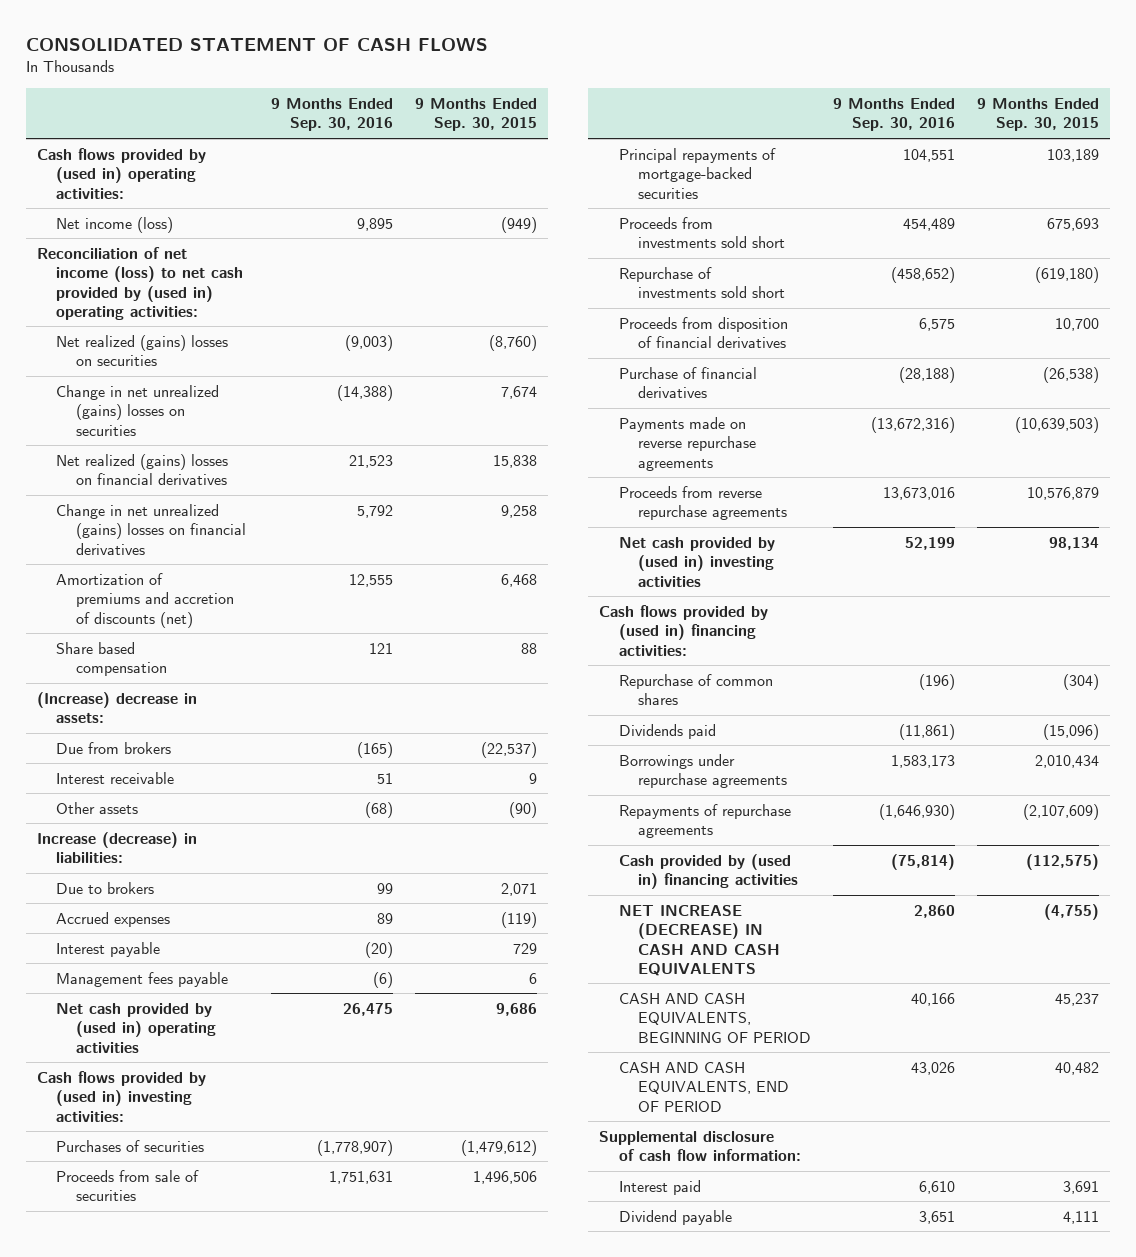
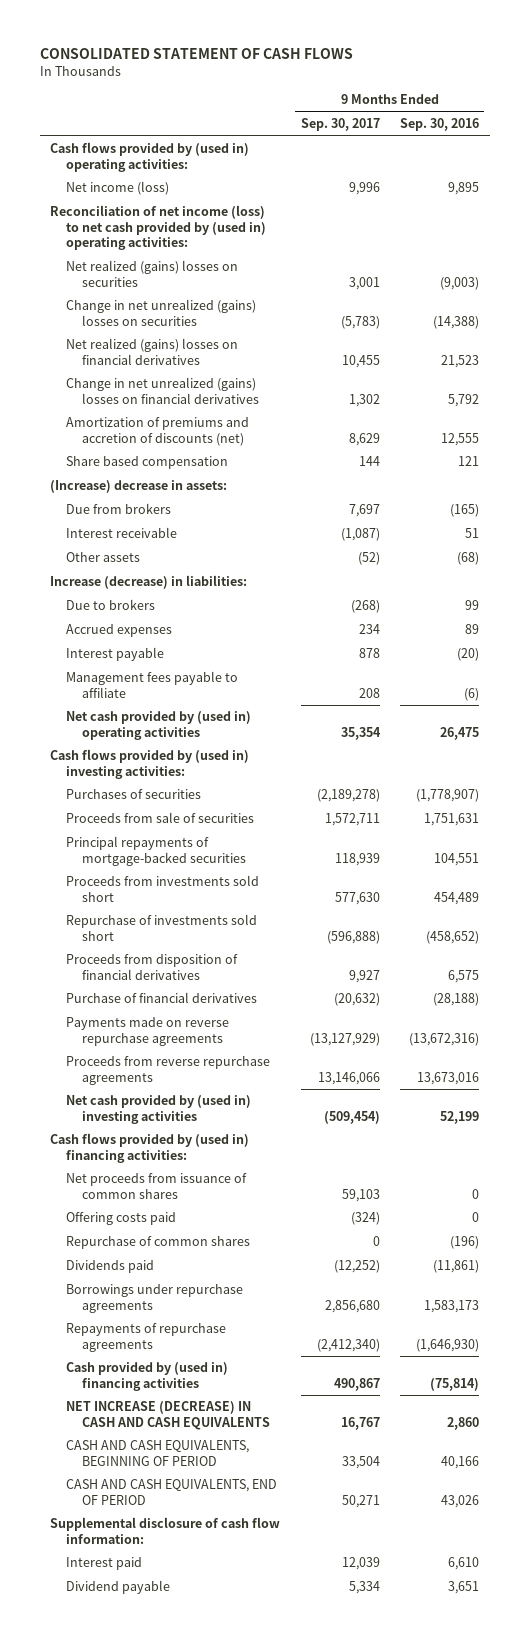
- | 9 Months Ended Sep. 30, 2016 | 9 Months Ended Sep. 30, 2015
+ | 9 Months Ended Sep. 30, 2017 | 9 Months Ended Sep. 30, 2016
- Management fees payable | (6) | 6
+ Management fees payable to affiliate | 208 | (6)
+ Net proceeds from issuance of common shares | 59,103 | 0
+ Offering costs paid | (324) | 0

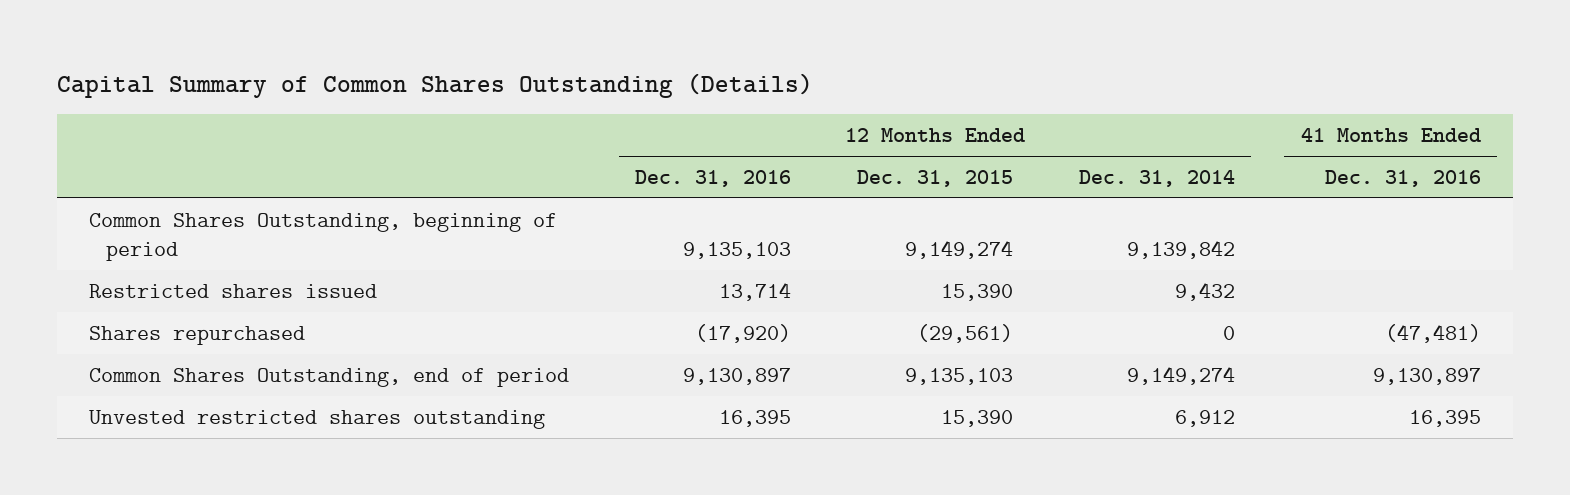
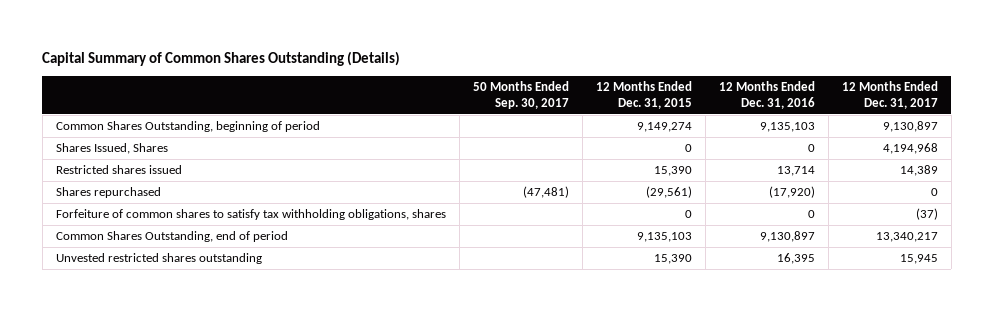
- | 12 Months Ended Dec. 31, 2016 | 12 Months Ended Dec. 31, 2015 | 12 Months Ended Dec. 31, 2014 | 41 Months Ended Dec. 31, 2016
+ | 50 Months Ended Sep. 30, 2017 | 12 Months Ended Dec. 31, 2015 | 12 Months Ended Dec. 31, 2016 | 12 Months Ended Dec. 31, 2017
+ Shares Issued, Shares | | 0 | 0 | 4,194,968
+ Forfeiture of common shares to satisfy tax withholding obligations, shares | | 0 | 0 | (37)

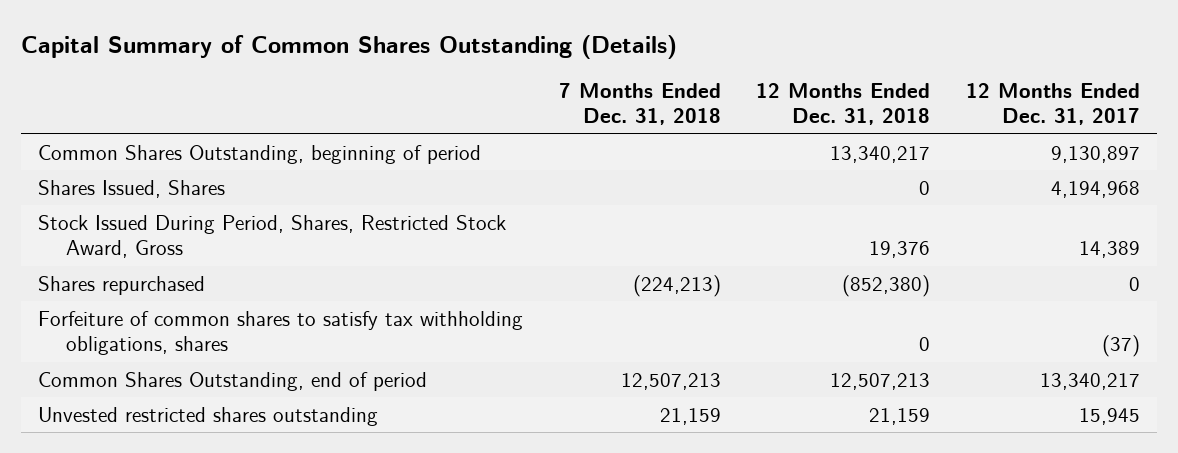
- | 50 Months Ended Sep. 30, 2017 | 12 Months Ended Dec. 31, 2015 | 12 Months Ended Dec. 31, 2016 | 12 Months Ended Dec. 31, 2017
+ | 7 Months Ended Dec. 31, 2018 | 12 Months Ended Dec. 31, 2018 | 12 Months Ended Dec. 31, 2017
- Restricted shares issued | | 15,390 | 13,714 | 14,389
+ Stock Issued During Period, Shares, Restricted Stock Award, Gross | | 19,376 | 14,389

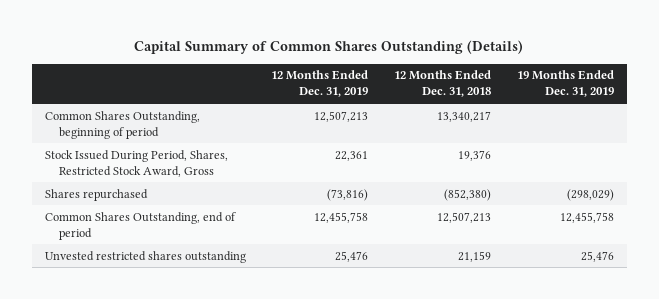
- | 7 Months Ended Dec. 31, 2018 | 12 Months Ended Dec. 31, 2018 | 12 Months Ended Dec. 31, 2017
+ | 12 Months Ended Dec. 31, 2019 | 12 Months Ended Dec. 31, 2018 | 19 Months Ended Dec. 31, 2019
- Shares Issued, Shares | | 0 | 4,194,968
- Forfeiture of common shares to satisfy tax withholding obligations, shares | | 0 | (37)

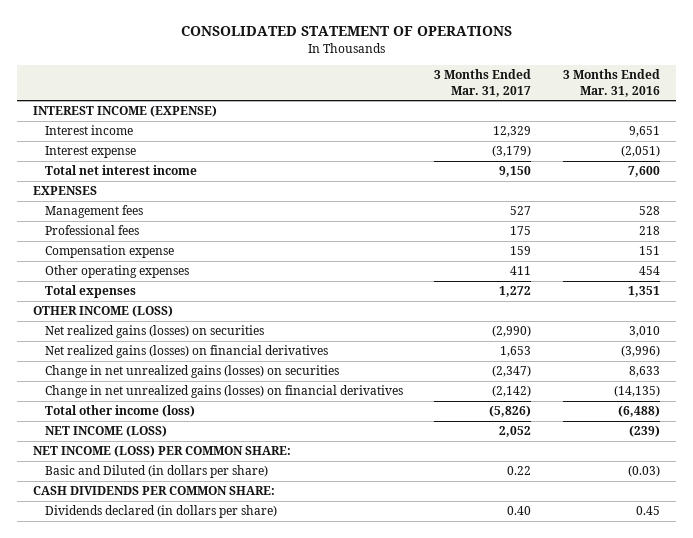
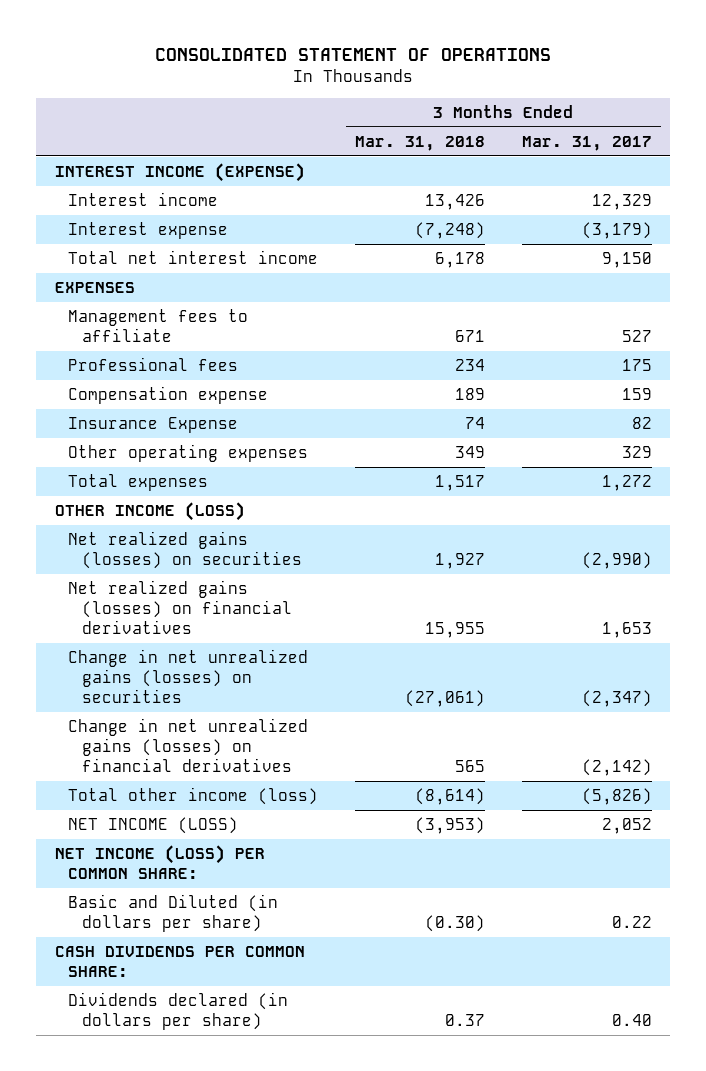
- | 3 Months Ended Mar. 31, 2017 | 3 Months Ended Mar. 31, 2016
+ | 3 Months Ended Mar. 31, 2018 | 3 Months Ended Mar. 31, 2017
- Management fees | 527 | 528
+ Management fees to affiliate | 671 | 527
- Other operating expenses | 411 | 454
+ Insurance Expense | 74 | 82
+ Other operating expenses | 349 | 329

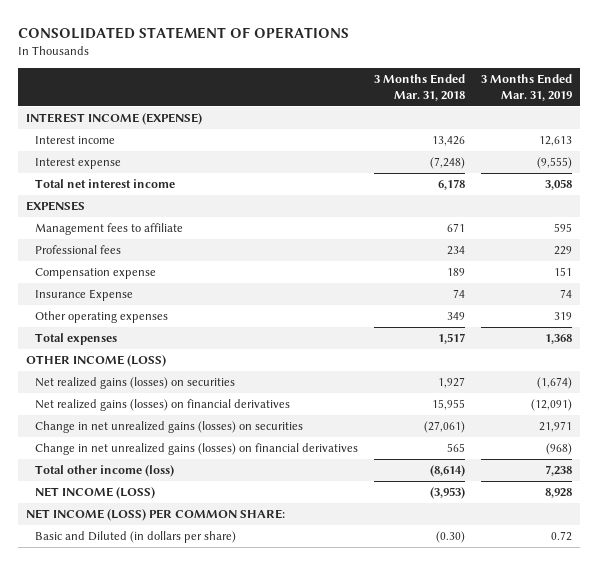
- | 3 Months Ended Mar. 31, 2018 | 3 Months Ended Mar. 31, 2017
+ | 3 Months Ended Mar. 31, 2018 | 3 Months Ended Mar. 31, 2019
- CASH DIVIDENDS PER COMMON SHARE:
- Dividends declared (in dollars per share) | 0.37 | 0.40

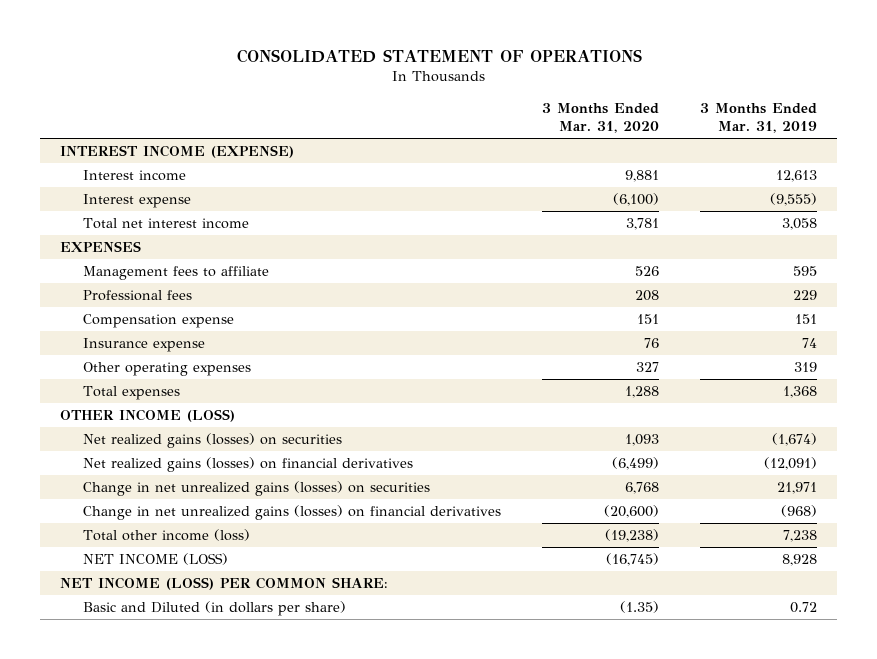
- | 3 Months Ended Mar. 31, 2018 | 3 Months Ended Mar. 31, 2019
+ | 3 Months Ended Mar. 31, 2020 | 3 Months Ended Mar. 31, 2019
- Insurance Expense | 74 | 74
+ Insurance expense | 76 | 74

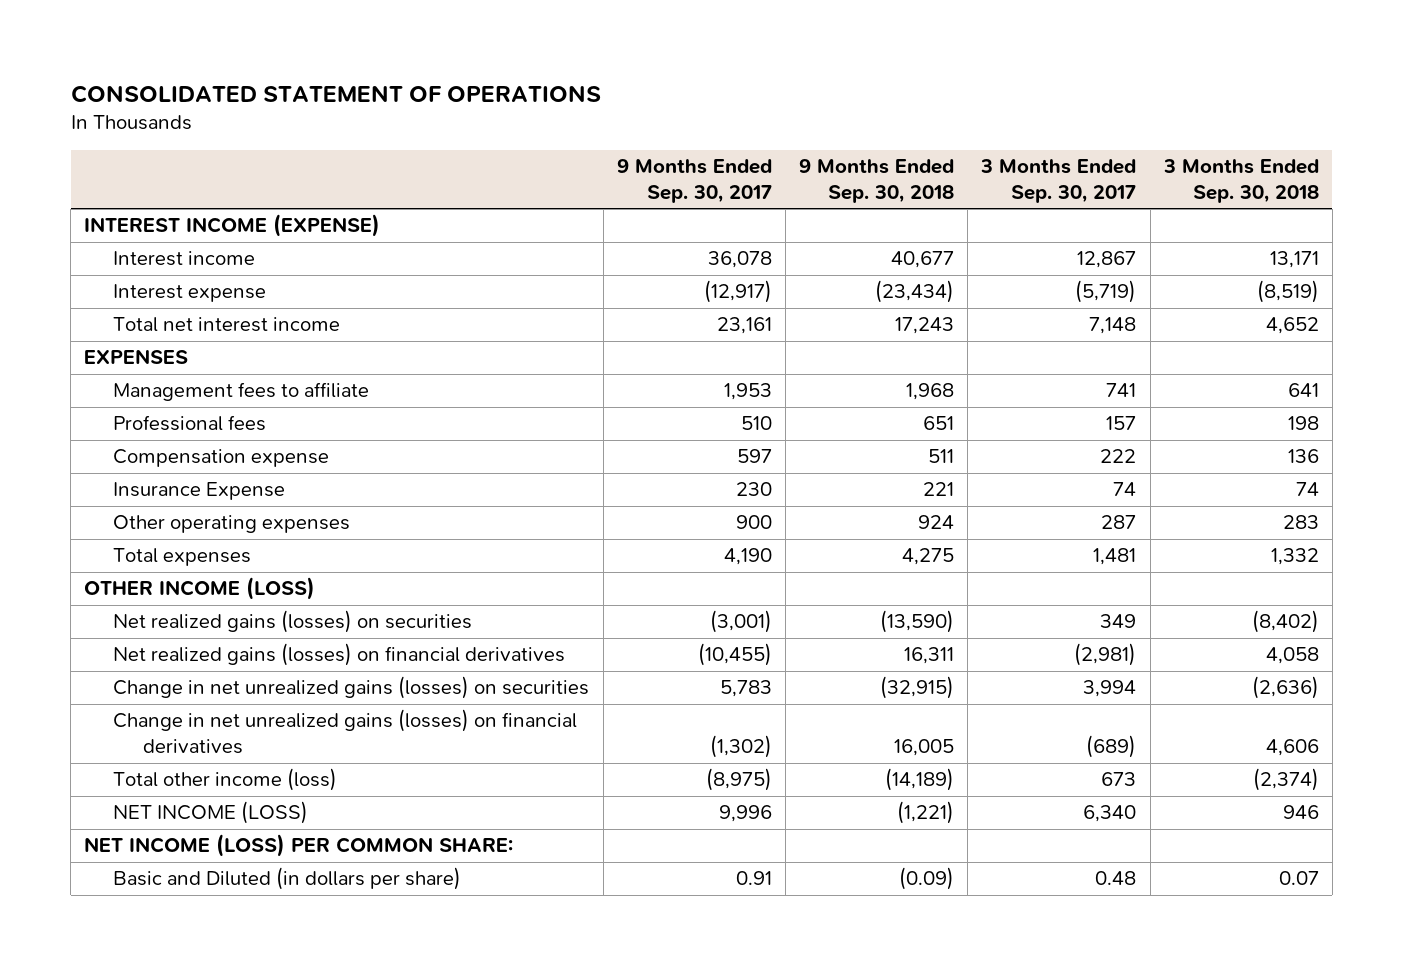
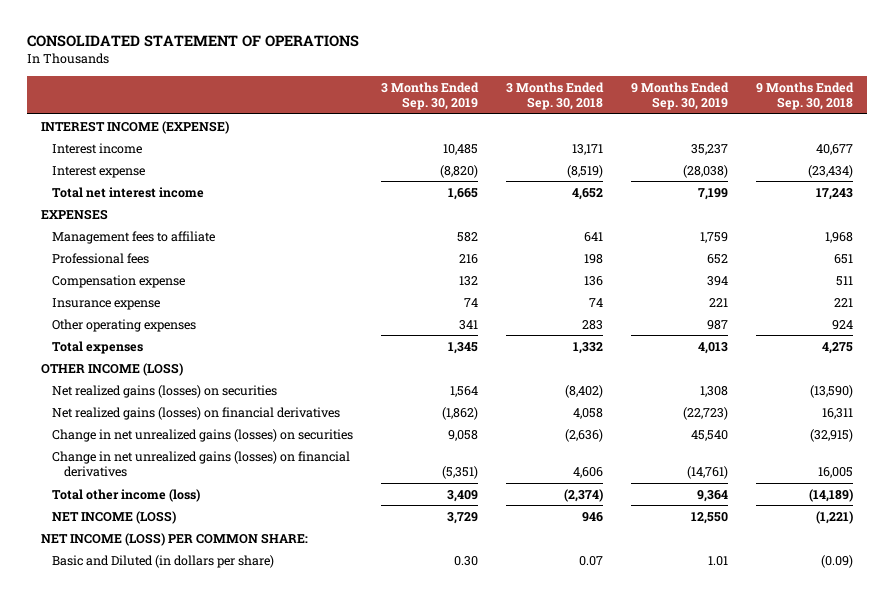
- | 9 Months Ended Sep. 30, 2017 | 9 Months Ended Sep. 30, 2018 | 3 Months Ended Sep. 30, 2017 | 3 Months Ended Sep. 30, 2018
+ | 3 Months Ended Sep. 30, 2019 | 3 Months Ended Sep. 30, 2018 | 9 Months Ended Sep. 30, 2019 | 9 Months Ended Sep. 30, 2018
- Insurance Expense | 230 | 221 | 74 | 74
+ Insurance expense | 74 | 74 | 221 | 221

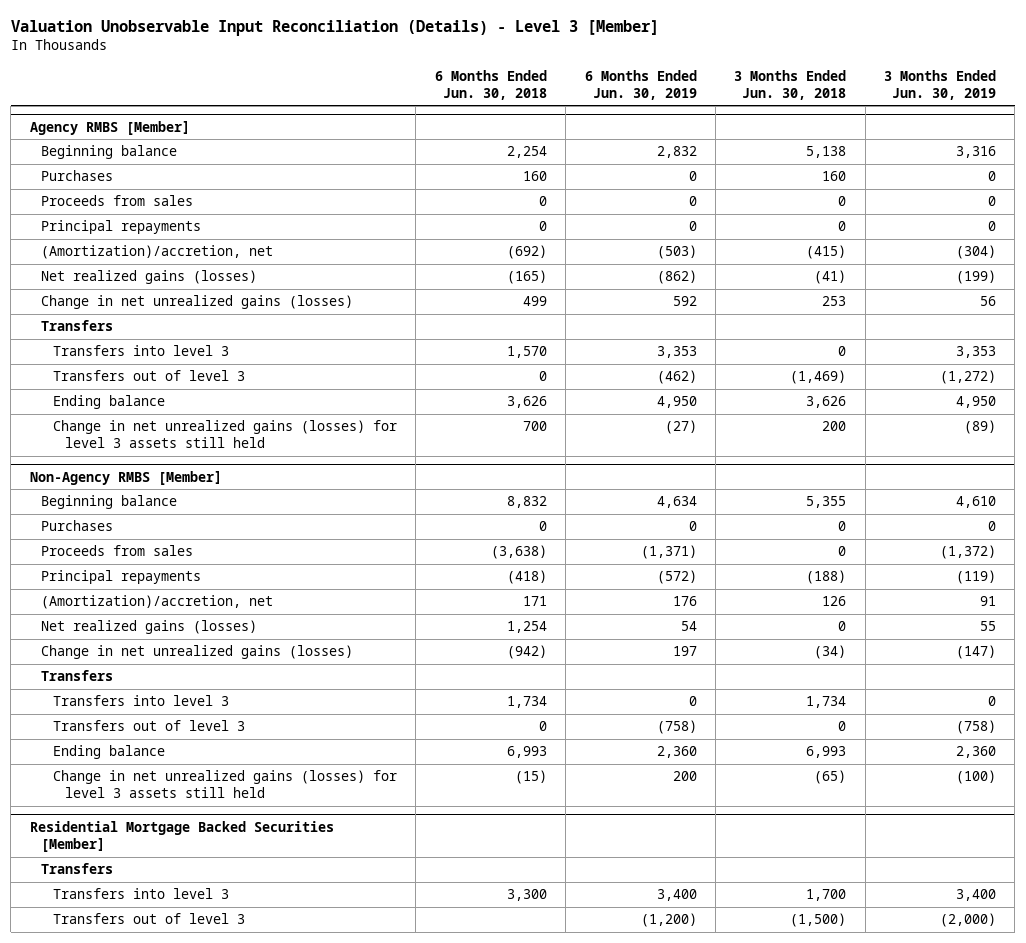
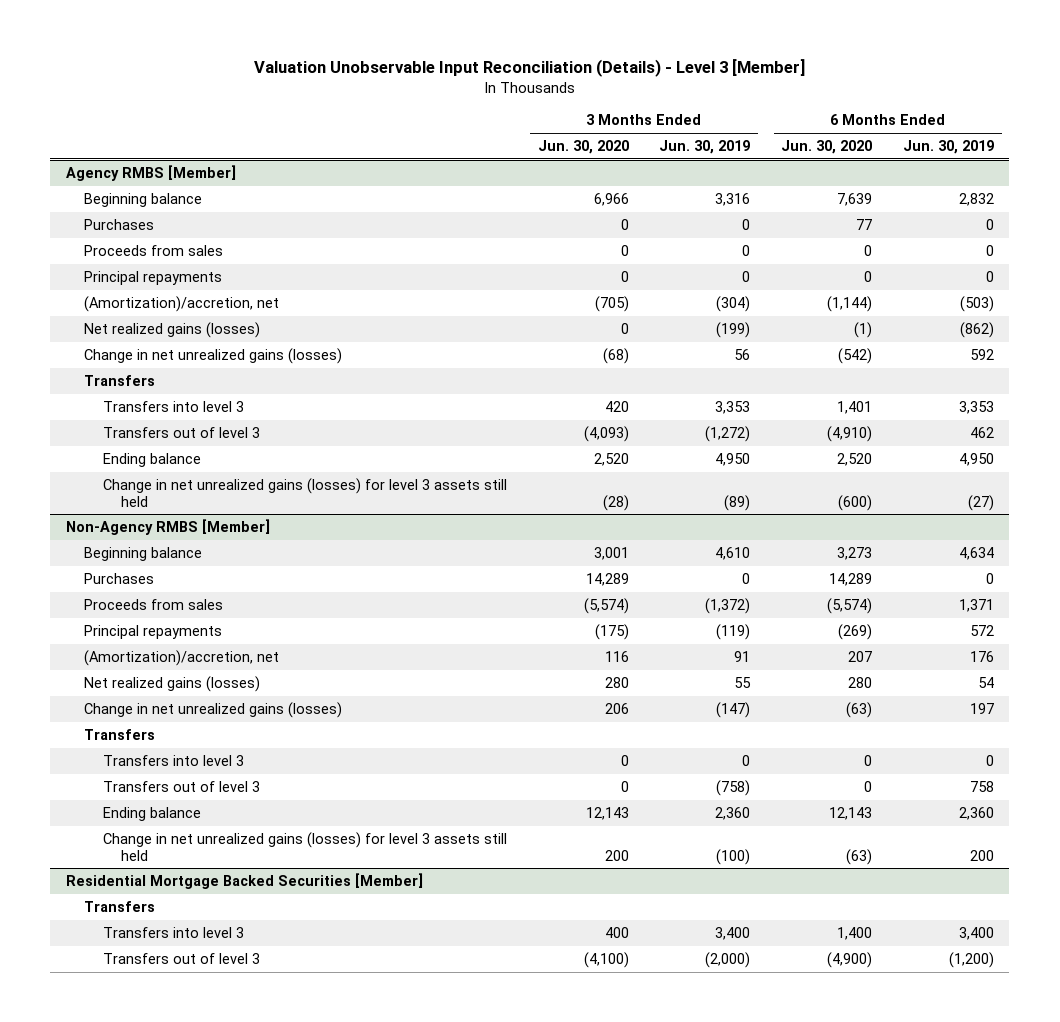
- | 6 Months Ended Jun. 30, 2018 | 6 Months Ended Jun. 30, 2019 | 3 Months Ended Jun. 30, 2018 | 3 Months Ended Jun. 30, 2019
+ | 3 Months Ended Jun. 30, 2020 | 3 Months Ended Jun. 30, 2019 | 6 Months Ended Jun. 30, 2020 | 6 Months Ended Jun. 30, 2019
@ Agency RMBS [Member]
- Transfers out of level 3 | 0 | (462) | (1,469) | (1,272)
+ Transfers out of level 3 | (4,093) | (1,272) | (4,910) | 462
@ Non-Agency RMBS [Member]
- Proceeds from sales | (3,638) | (1,371) | 0 | (1,372)
- Principal repayments | (418) | (572) | (188) | (119)
+ Proceeds from sales | (5,574) | (1,372) | (5,574) | 1,371
+ Principal repayments | (175) | (119) | (269) | 572
- Transfers out of level 3 | 0 | (758) | 0 | (758)
+ Transfers out of level 3 | 0 | (758) | 0 | 758

